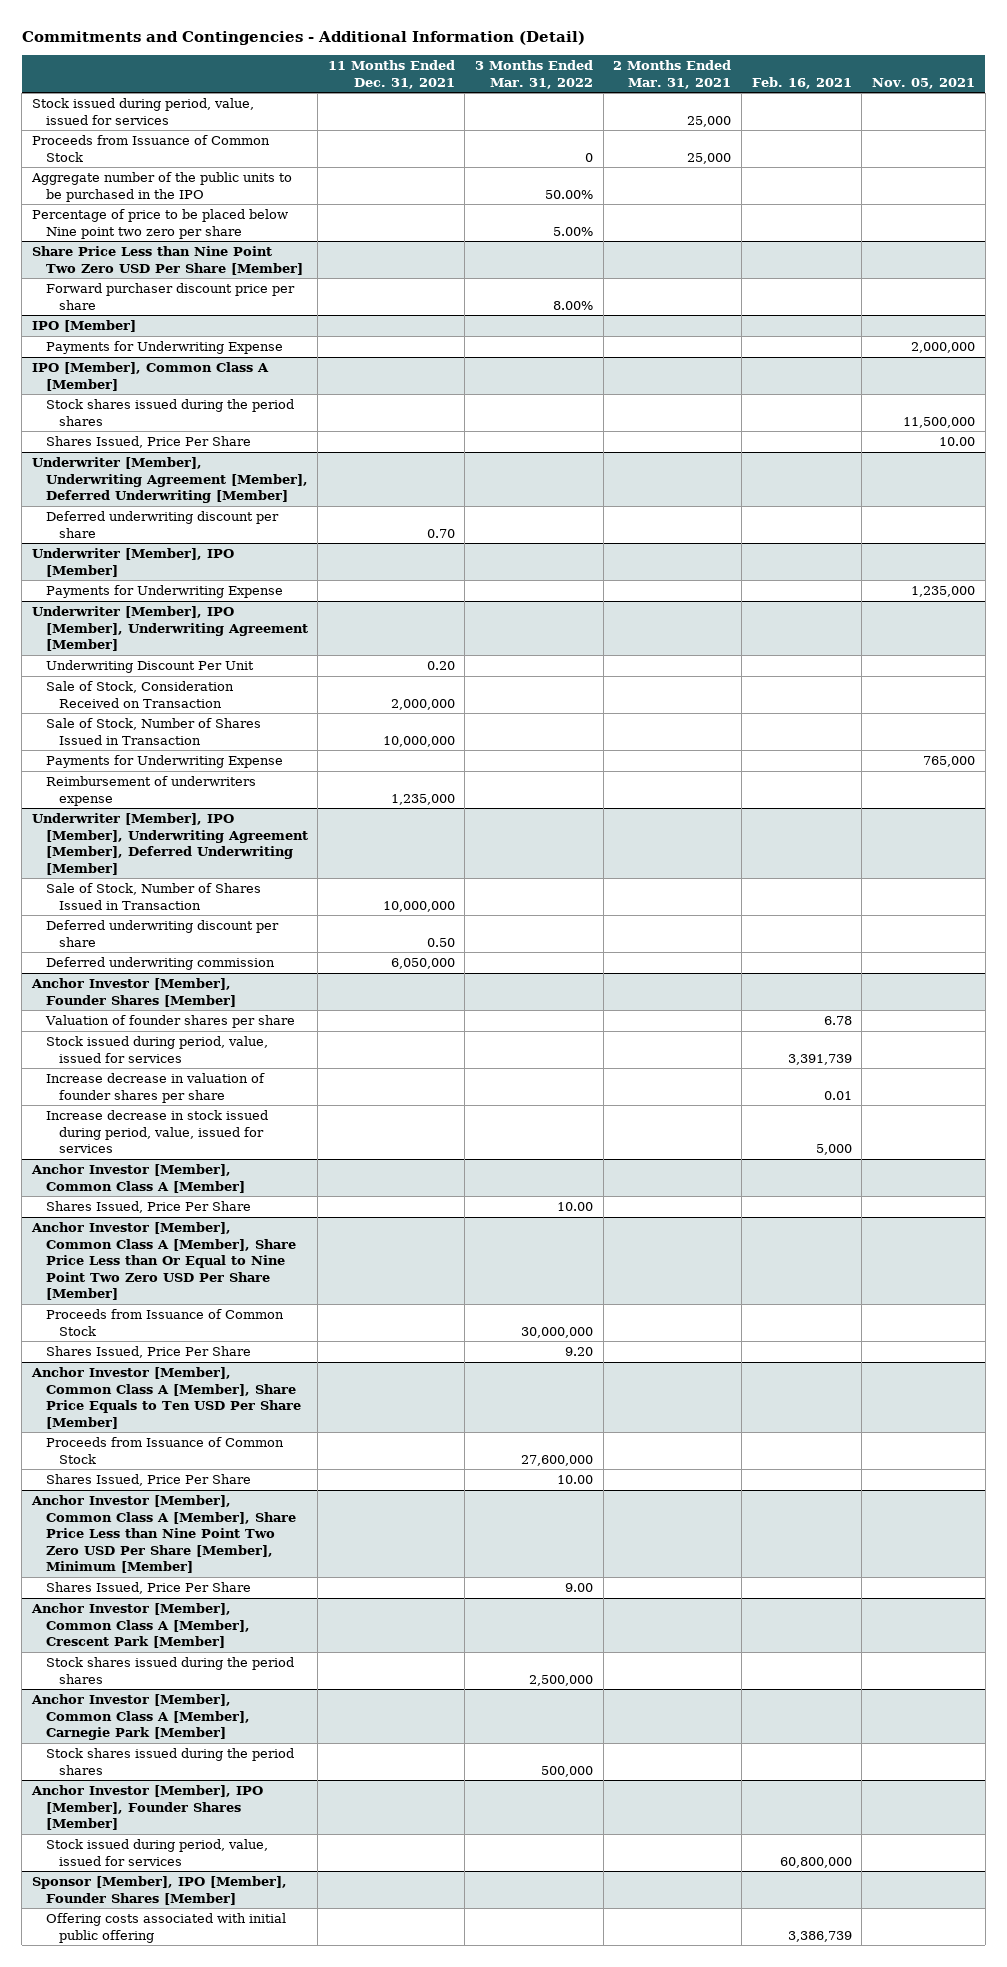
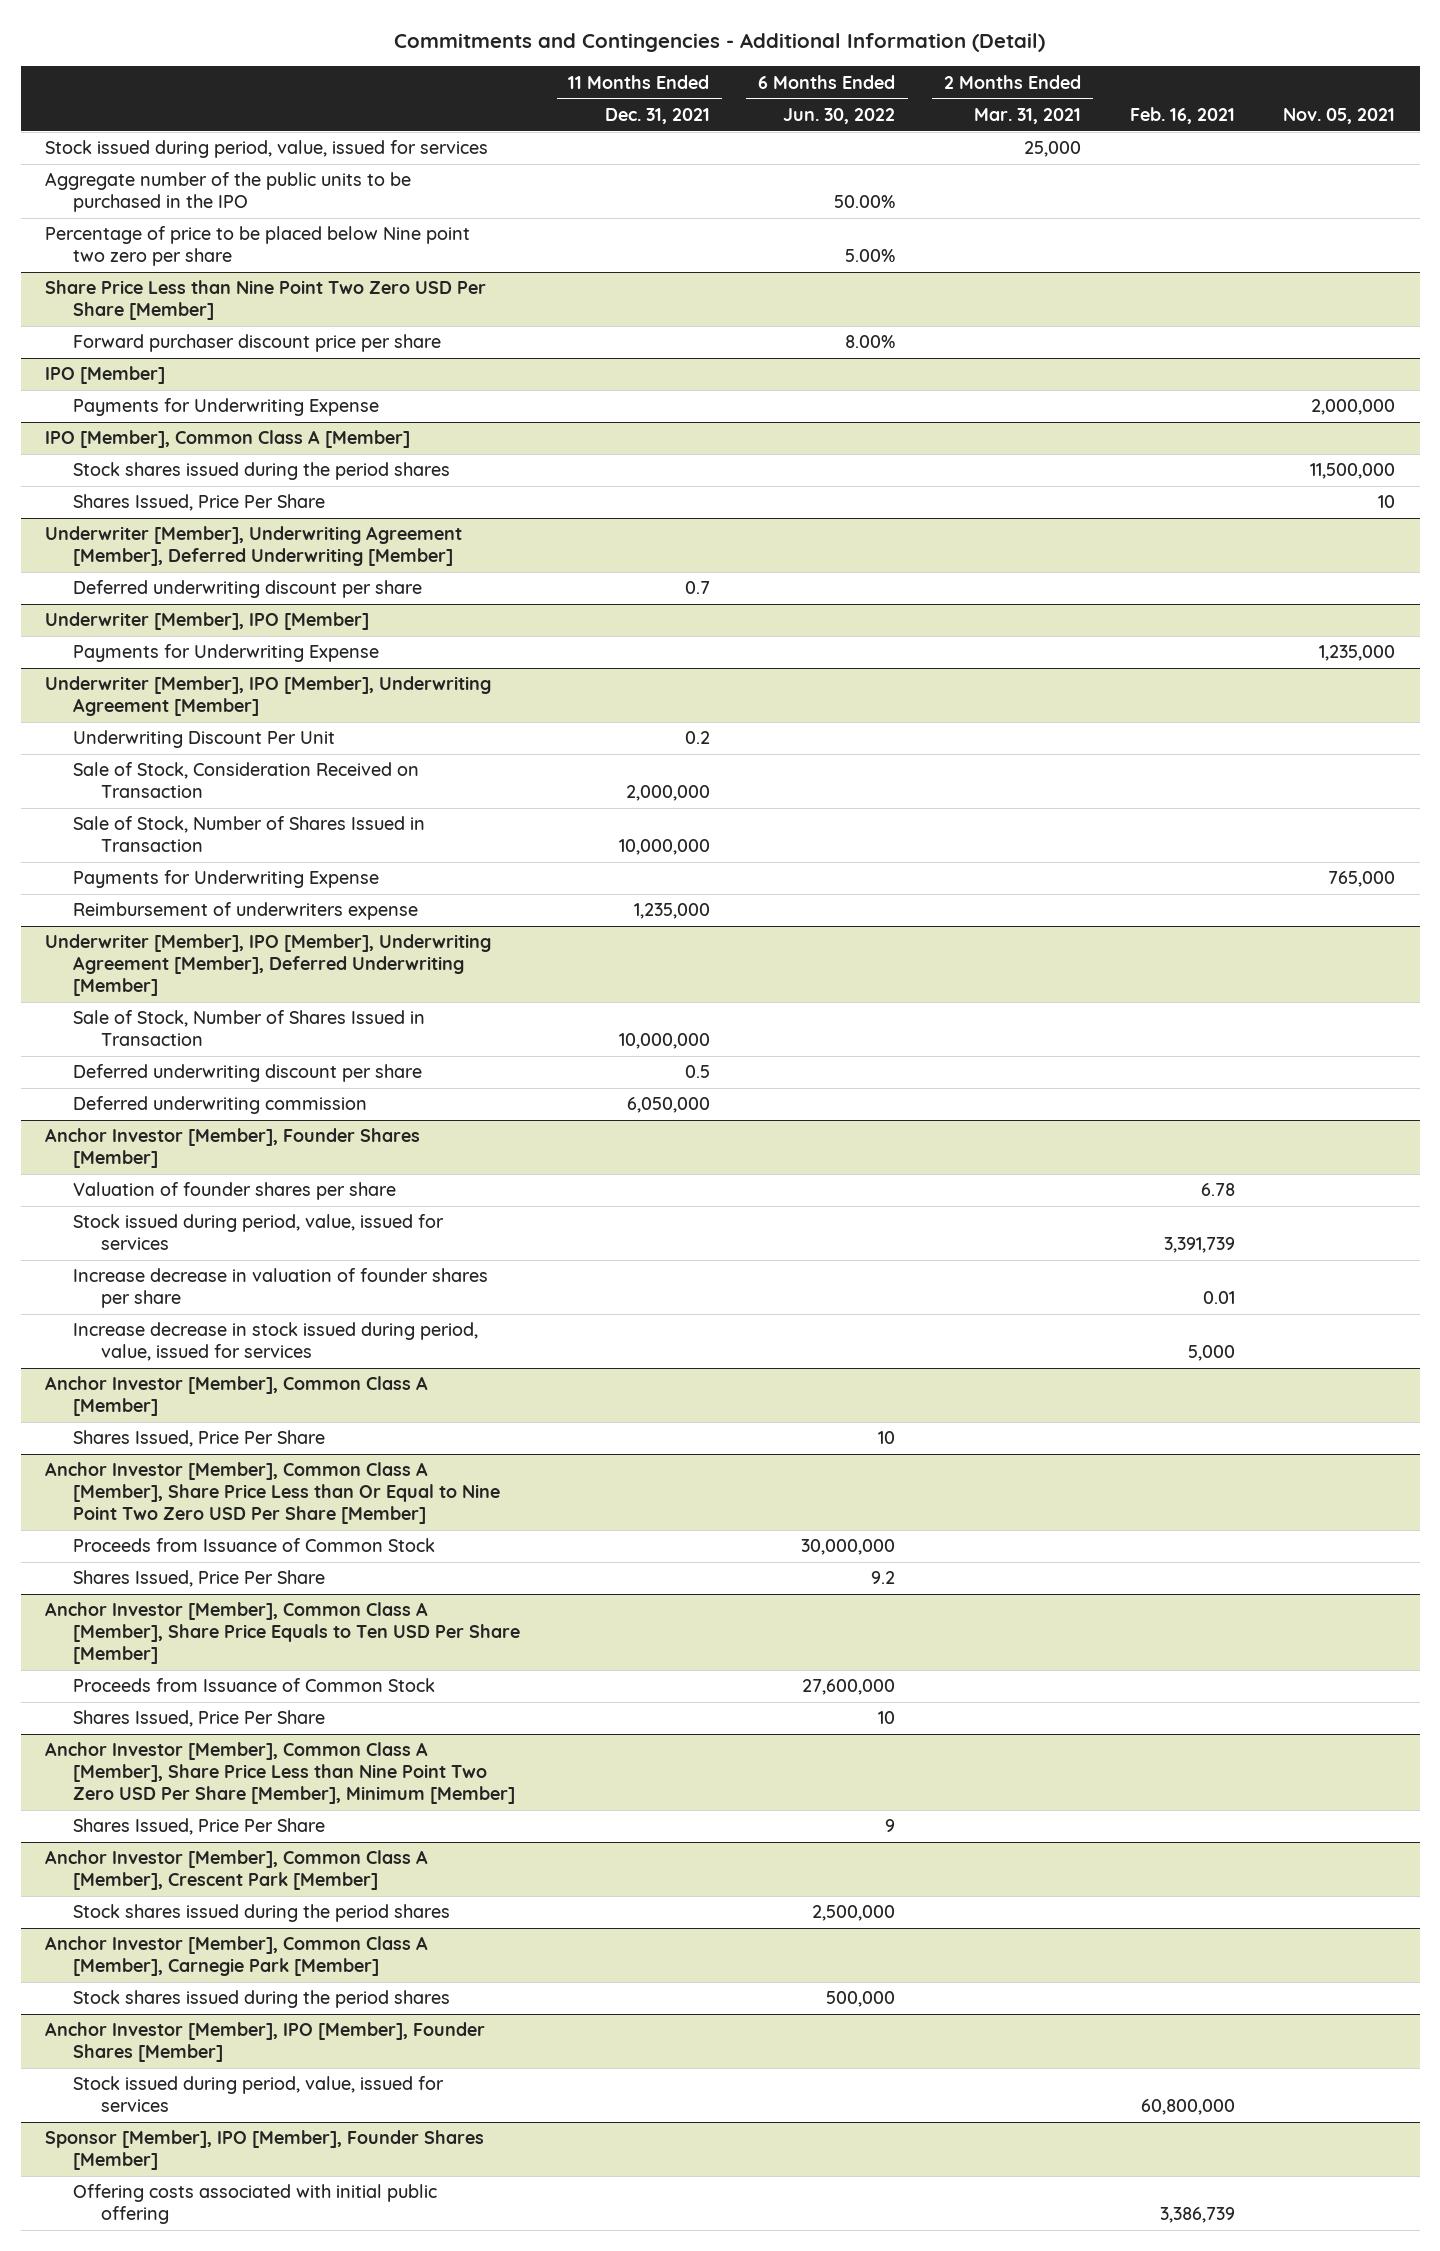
- | 11 Months Ended Dec. 31, 2021 | 3 Months Ended Mar. 31, 2022 | 2 Months Ended Mar. 31, 2021 | Feb. 16, 2021 | Nov. 05, 2021
+ | 11 Months Ended Dec. 31, 2021 | 6 Months Ended Jun. 30, 2022 | 2 Months Ended Mar. 31, 2021 | Feb. 16, 2021 | Nov. 05, 2021
- Proceeds from Issuance of Common Stock | | 0 | 25,000 | |
@ IPO [Member], Common Class A [Member]
- Shares Issued, Price Per Share | | | | | 10.00
+ Shares Issued, Price Per Share | | | | | 10
@ Underwriter [Member], Underwriting Agreement [Member], Deferred Underwriting [Member]
- Deferred underwriting discount per share | 0.70 | | | |
+ Deferred underwriting discount per share | 0.7 | | | |
@ Underwriter [Member], IPO [Member], Underwriting Agreement [Member]
- Underwriting Discount Per Unit | 0.20 | | | |
+ Underwriting Discount Per Unit | 0.2 | | | |
@ Underwriter [Member], IPO [Member], Underwriting Agreement [Member], Deferred Underwriting [Member]
- Deferred underwriting discount per share | 0.50 | | | |
+ Deferred underwriting discount per share | 0.5 | | | |

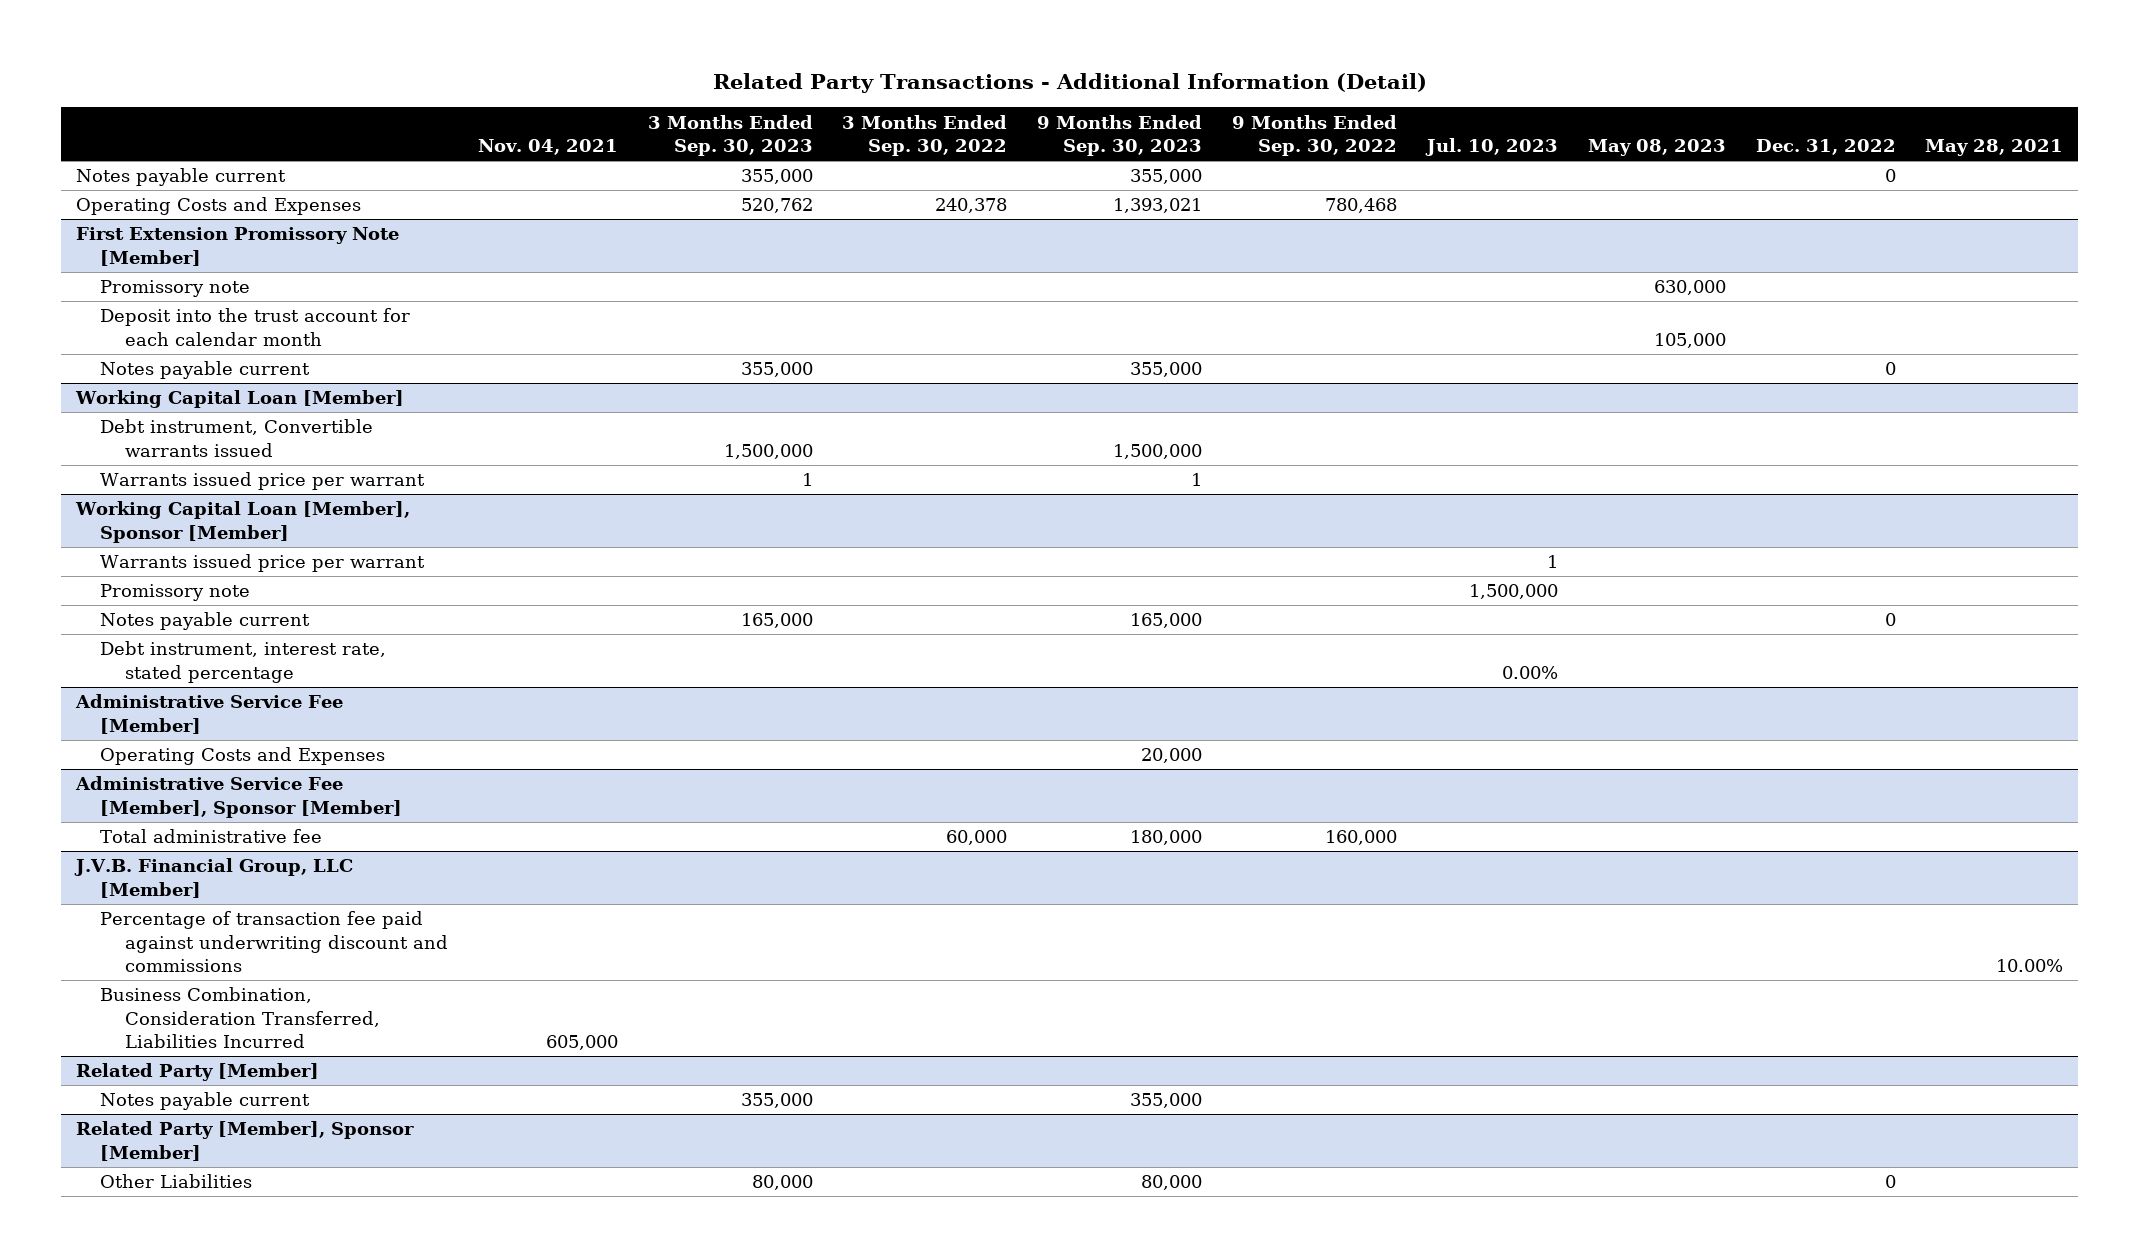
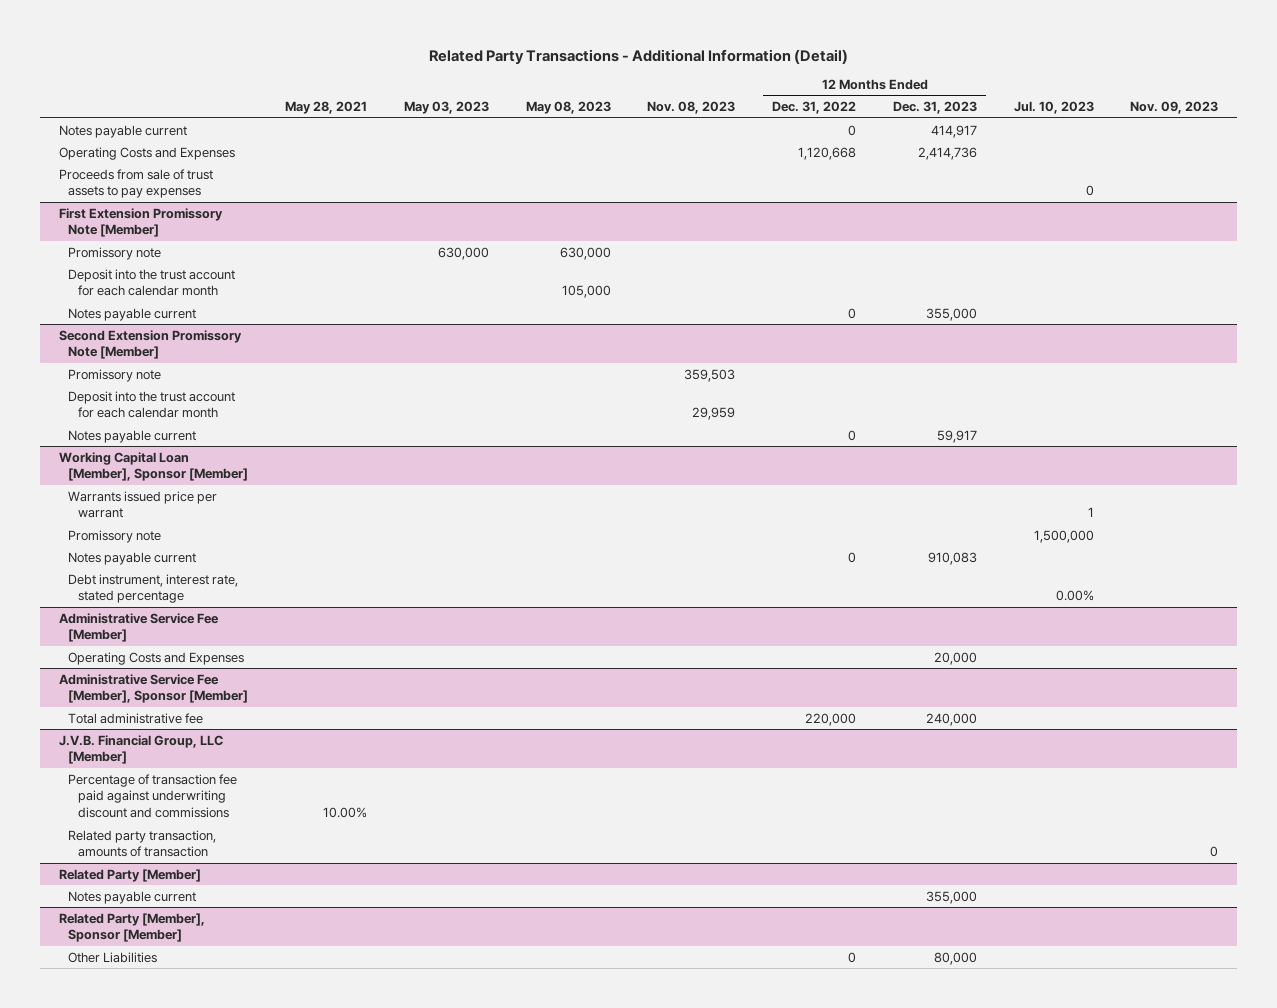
- | Nov. 04, 2021 | 3 Months Ended Sep. 30, 2023 | 3 Months Ended Sep. 30, 2022 | 9 Months Ended Sep. 30, 2023 | 9 Months Ended Sep. 30, 2022 | Jul. 10, 2023 | May 08, 2023 | Dec. 31, 2022 | May 28, 2021
+ | May 28, 2021 | May 03, 2023 | May 08, 2023 | Nov. 08, 2023 | 12 Months Ended Dec. 31, 2022 | 12 Months Ended Dec. 31, 2023 | Jul. 10, 2023 | Nov. 09, 2023
+ Proceeds from sale of trust assets to pay expenses | | | | | | | 0 |
- Working Capital Loan [Member]
- Debt instrument, Convertible warrants issued | | 1,500,000 | | 1,500,000 | | | | |
- Warrants issued price per warrant | | 1 | | 1 | | | | |
+ Second Extension Promissory Note [Member]
+ Promissory note | | | | 359,503 | | | |
+ Deposit into the trust account for each calendar month | | | | 29,959 | | | |
+ Notes payable current | | | | | 0 | 59,917 | |
@ J.V.B. Financial Group, LLC [Member]
- Business Combination, Consideration Transferred, Liabilities Incurred | 605,000 | | | | | | | |
+ Related party transaction, amounts of transaction | | | | | | | | 0

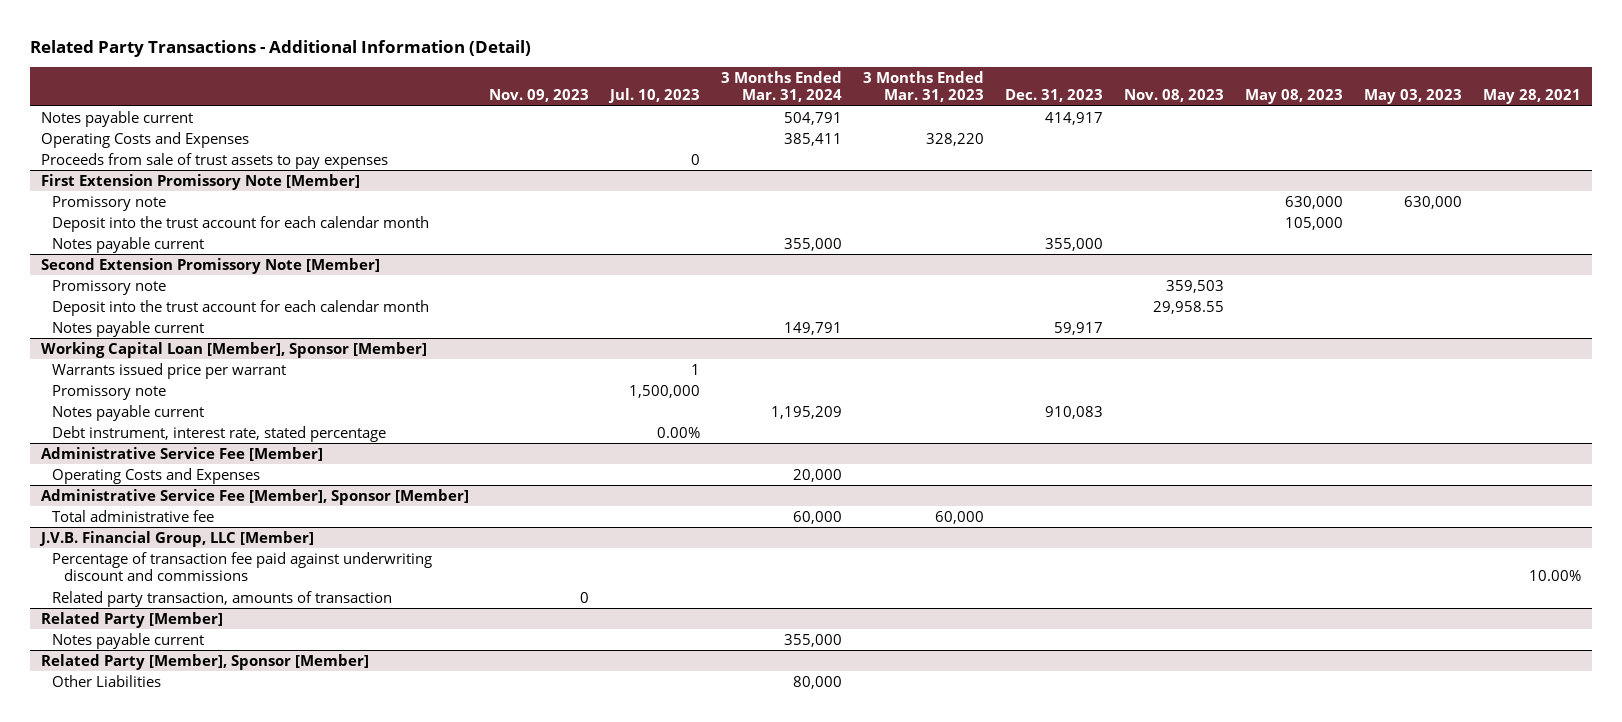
- | May 28, 2021 | May 03, 2023 | May 08, 2023 | Nov. 08, 2023 | 12 Months Ended Dec. 31, 2022 | 12 Months Ended Dec. 31, 2023 | Jul. 10, 2023 | Nov. 09, 2023
+ | Nov. 09, 2023 | Jul. 10, 2023 | 3 Months Ended Mar. 31, 2024 | 3 Months Ended Mar. 31, 2023 | Dec. 31, 2023 | Nov. 08, 2023 | May 08, 2023 | May 03, 2023 | May 28, 2021
@ Second Extension Promissory Note [Member]
- Deposit into the trust account for each calendar month | | | | 29,959 | | | |
+ Deposit into the trust account for each calendar month | | | | | | 29,958.55 | | |

